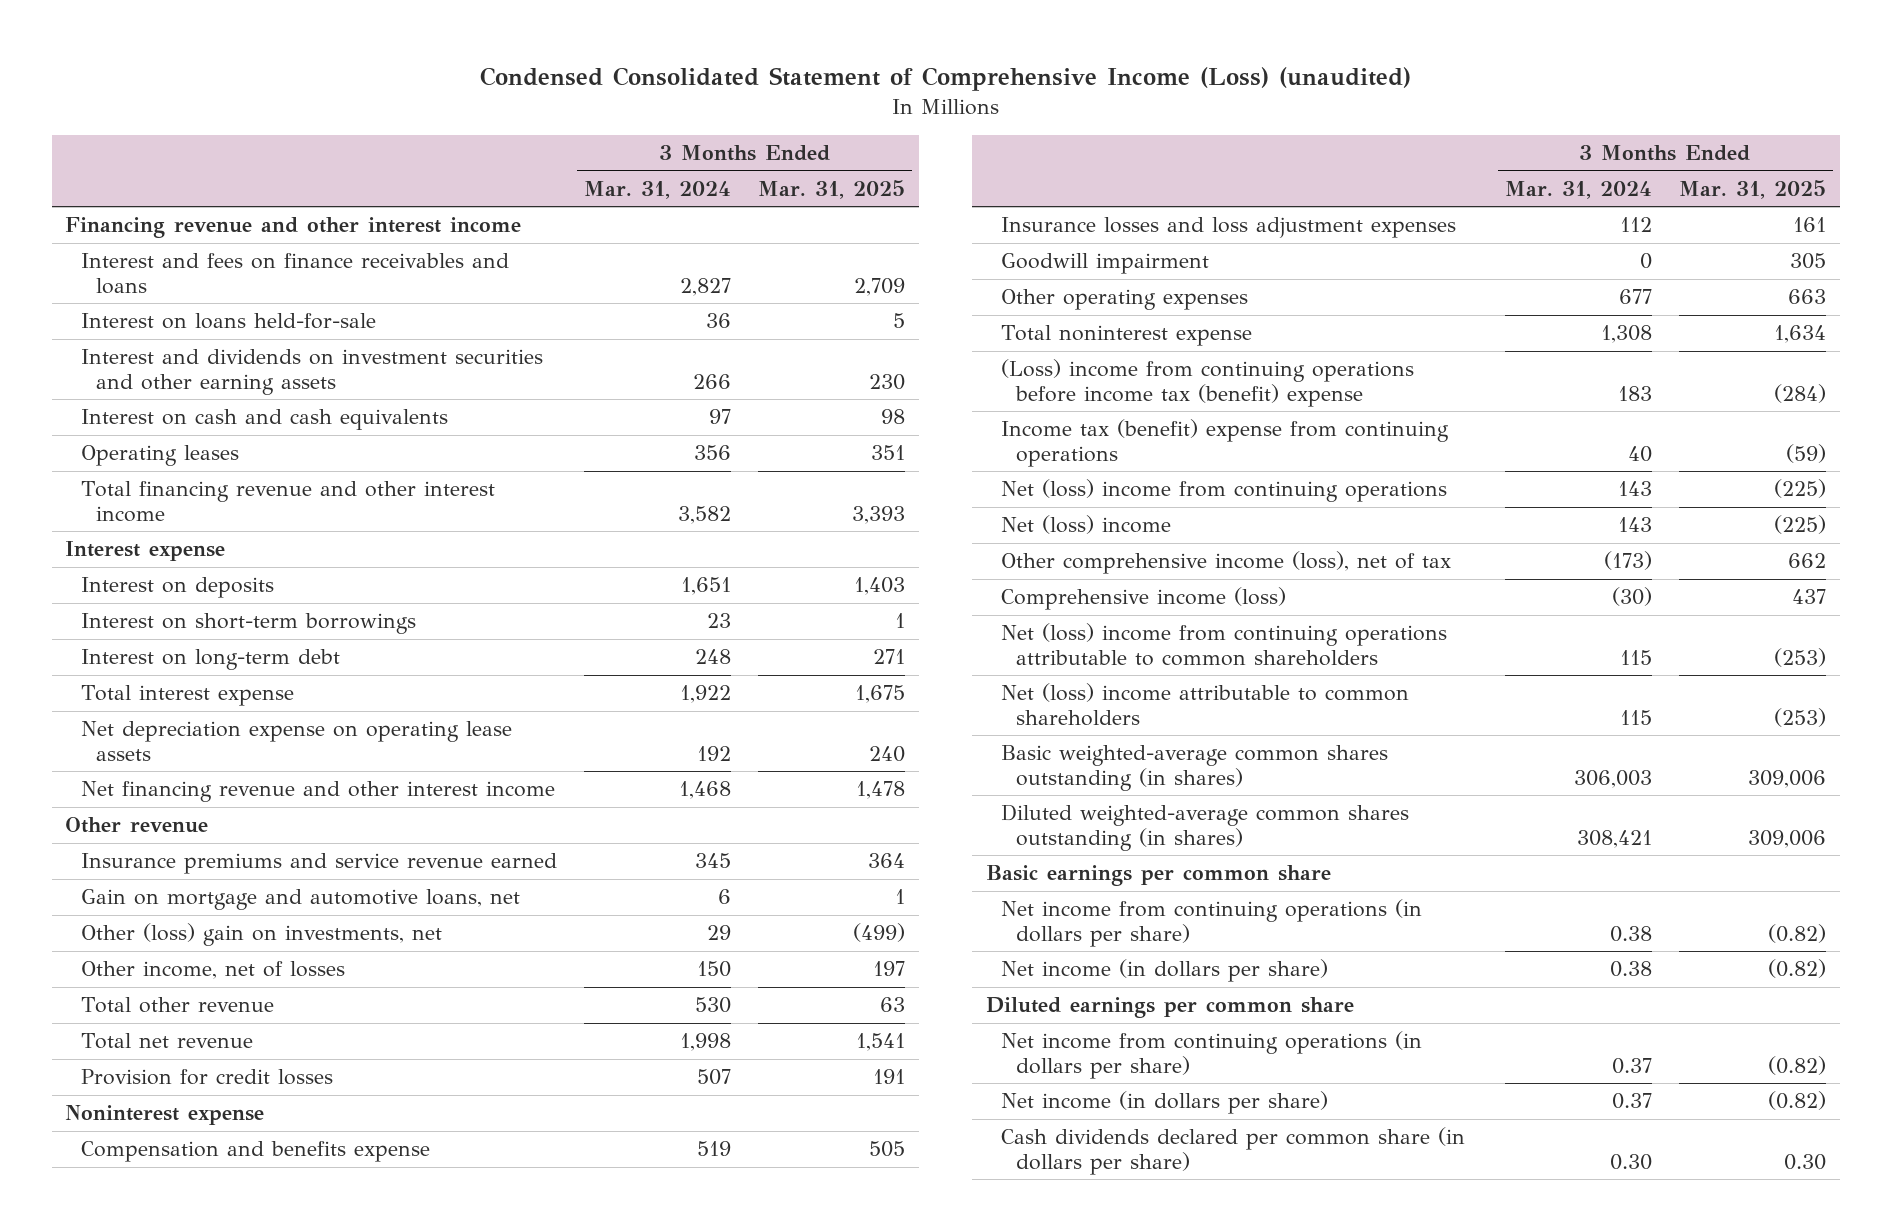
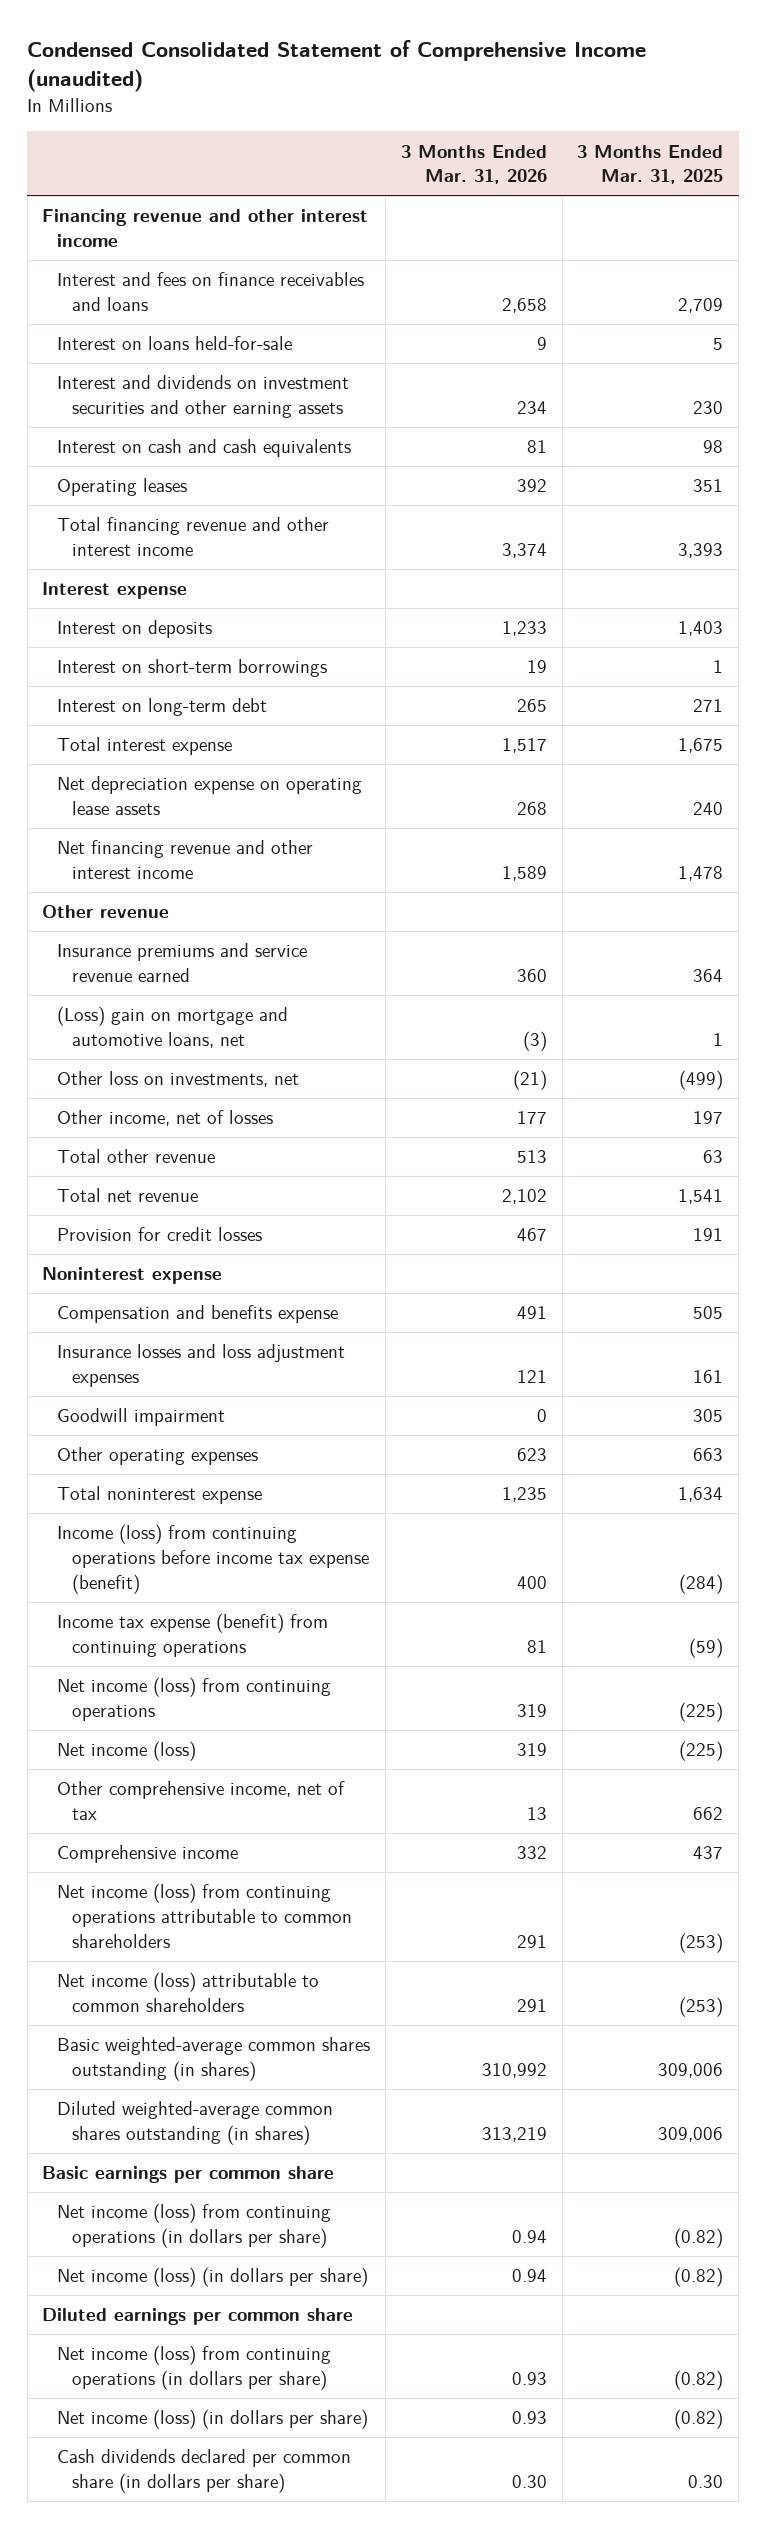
- Condensed Consolidated Statement of Comprehensive Income (Loss) (unaudited)
+ Condensed Consolidated Statement of Comprehensive Income (unaudited)
- | 3 Months Ended Mar. 31, 2024 | 3 Months Ended Mar. 31, 2025
+ | 3 Months Ended Mar. 31, 2026 | 3 Months Ended Mar. 31, 2025
- Gain on mortgage and automotive loans, net | 6 | 1
- Other (loss) gain on investments, net | 29 | (499)
+ (Loss) gain on mortgage and automotive loans, net | (3) | 1
+ Other loss on investments, net | (21) | (499)
- (Loss) income from continuing operations before income tax (benefit) expense | 183 | (284)
- Income tax (benefit) expense from continuing operations | 40 | (59)
- Net (loss) income from continuing operations | 143 | (225)
- Net (loss) income | 143 | (225)
- Other comprehensive income (loss), net of tax | (173) | 662
- Comprehensive income (loss) | (30) | 437
- Net (loss) income from continuing operations attributable to common shareholders | 115 | (253)
- Net (loss) income attributable to common shareholders | 115 | (253)
+ Income (loss) from continuing operations before income tax expense (benefit) | 400 | (284)
+ Income tax expense (benefit) from continuing operations | 81 | (59)
+ Net income (loss) from continuing operations | 319 | (225)
+ Net income (loss) | 319 | (225)
+ Other comprehensive income, net of tax | 13 | 662
+ Comprehensive income | 332 | 437
+ Net income (loss) from continuing operations attributable to common shareholders | 291 | (253)
+ Net income (loss) attributable to common shareholders | 291 | (253)
- Net income from continuing operations (in dollars per share) | 0.38 | (0.82)
- Net income (in dollars per share) | 0.38 | (0.82)
+ Net income (loss) from continuing operations (in dollars per share) | 0.94 | (0.82)
+ Net income (loss) (in dollars per share) | 0.94 | (0.82)
- Net income from continuing operations (in dollars per share) | 0.37 | (0.82)
- Net income (in dollars per share) | 0.37 | (0.82)
+ Net income (loss) from continuing operations (in dollars per share) | 0.93 | (0.82)
+ Net income (loss) (in dollars per share) | 0.93 | (0.82)

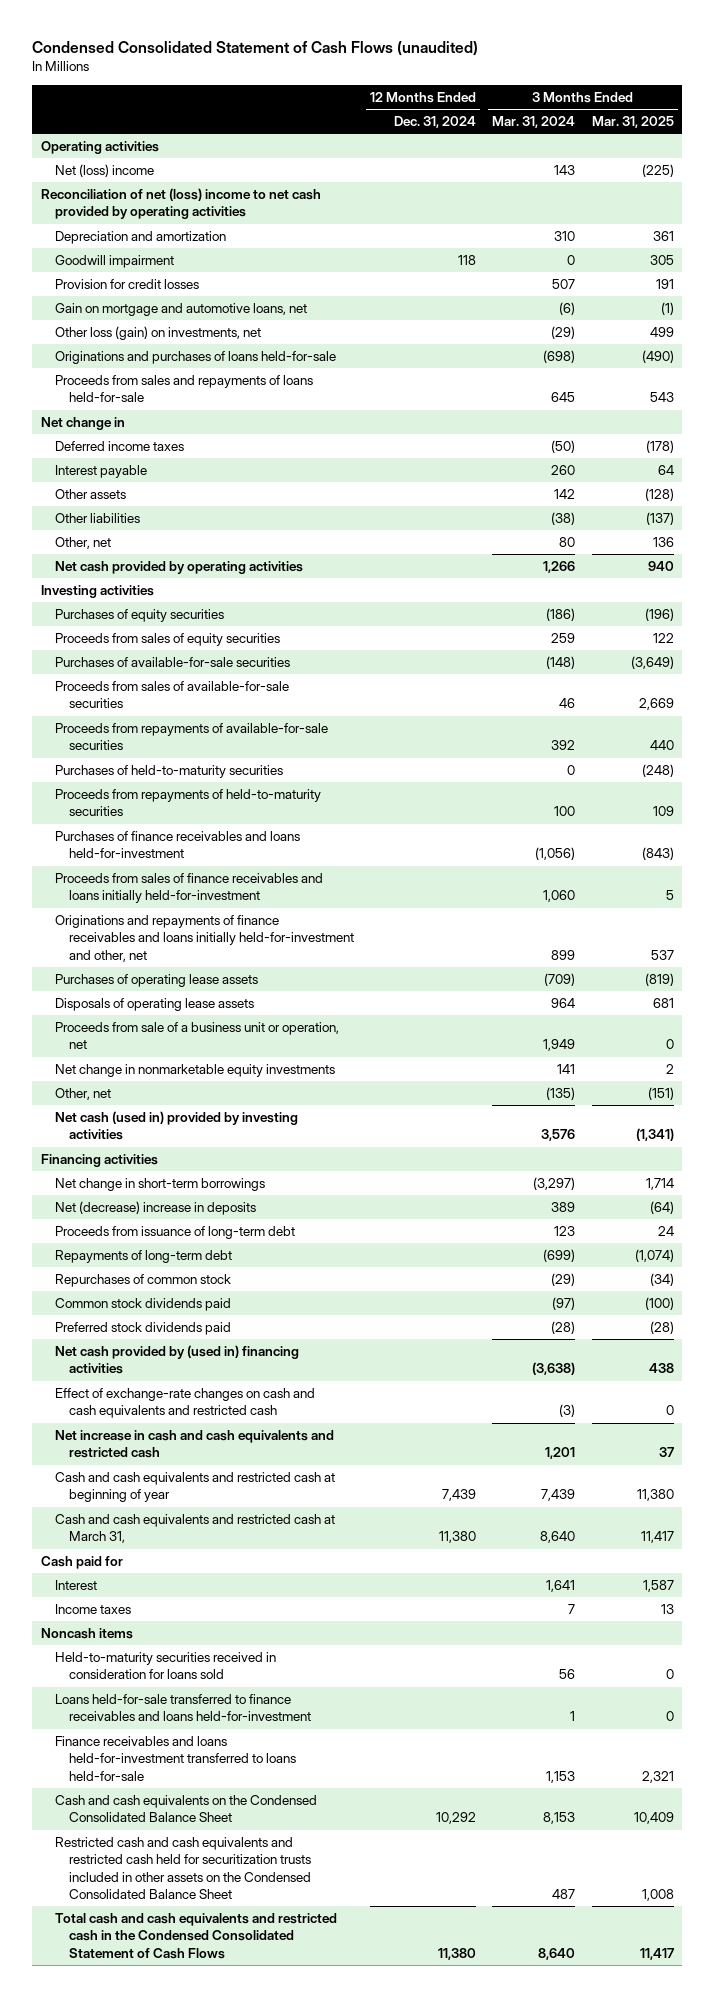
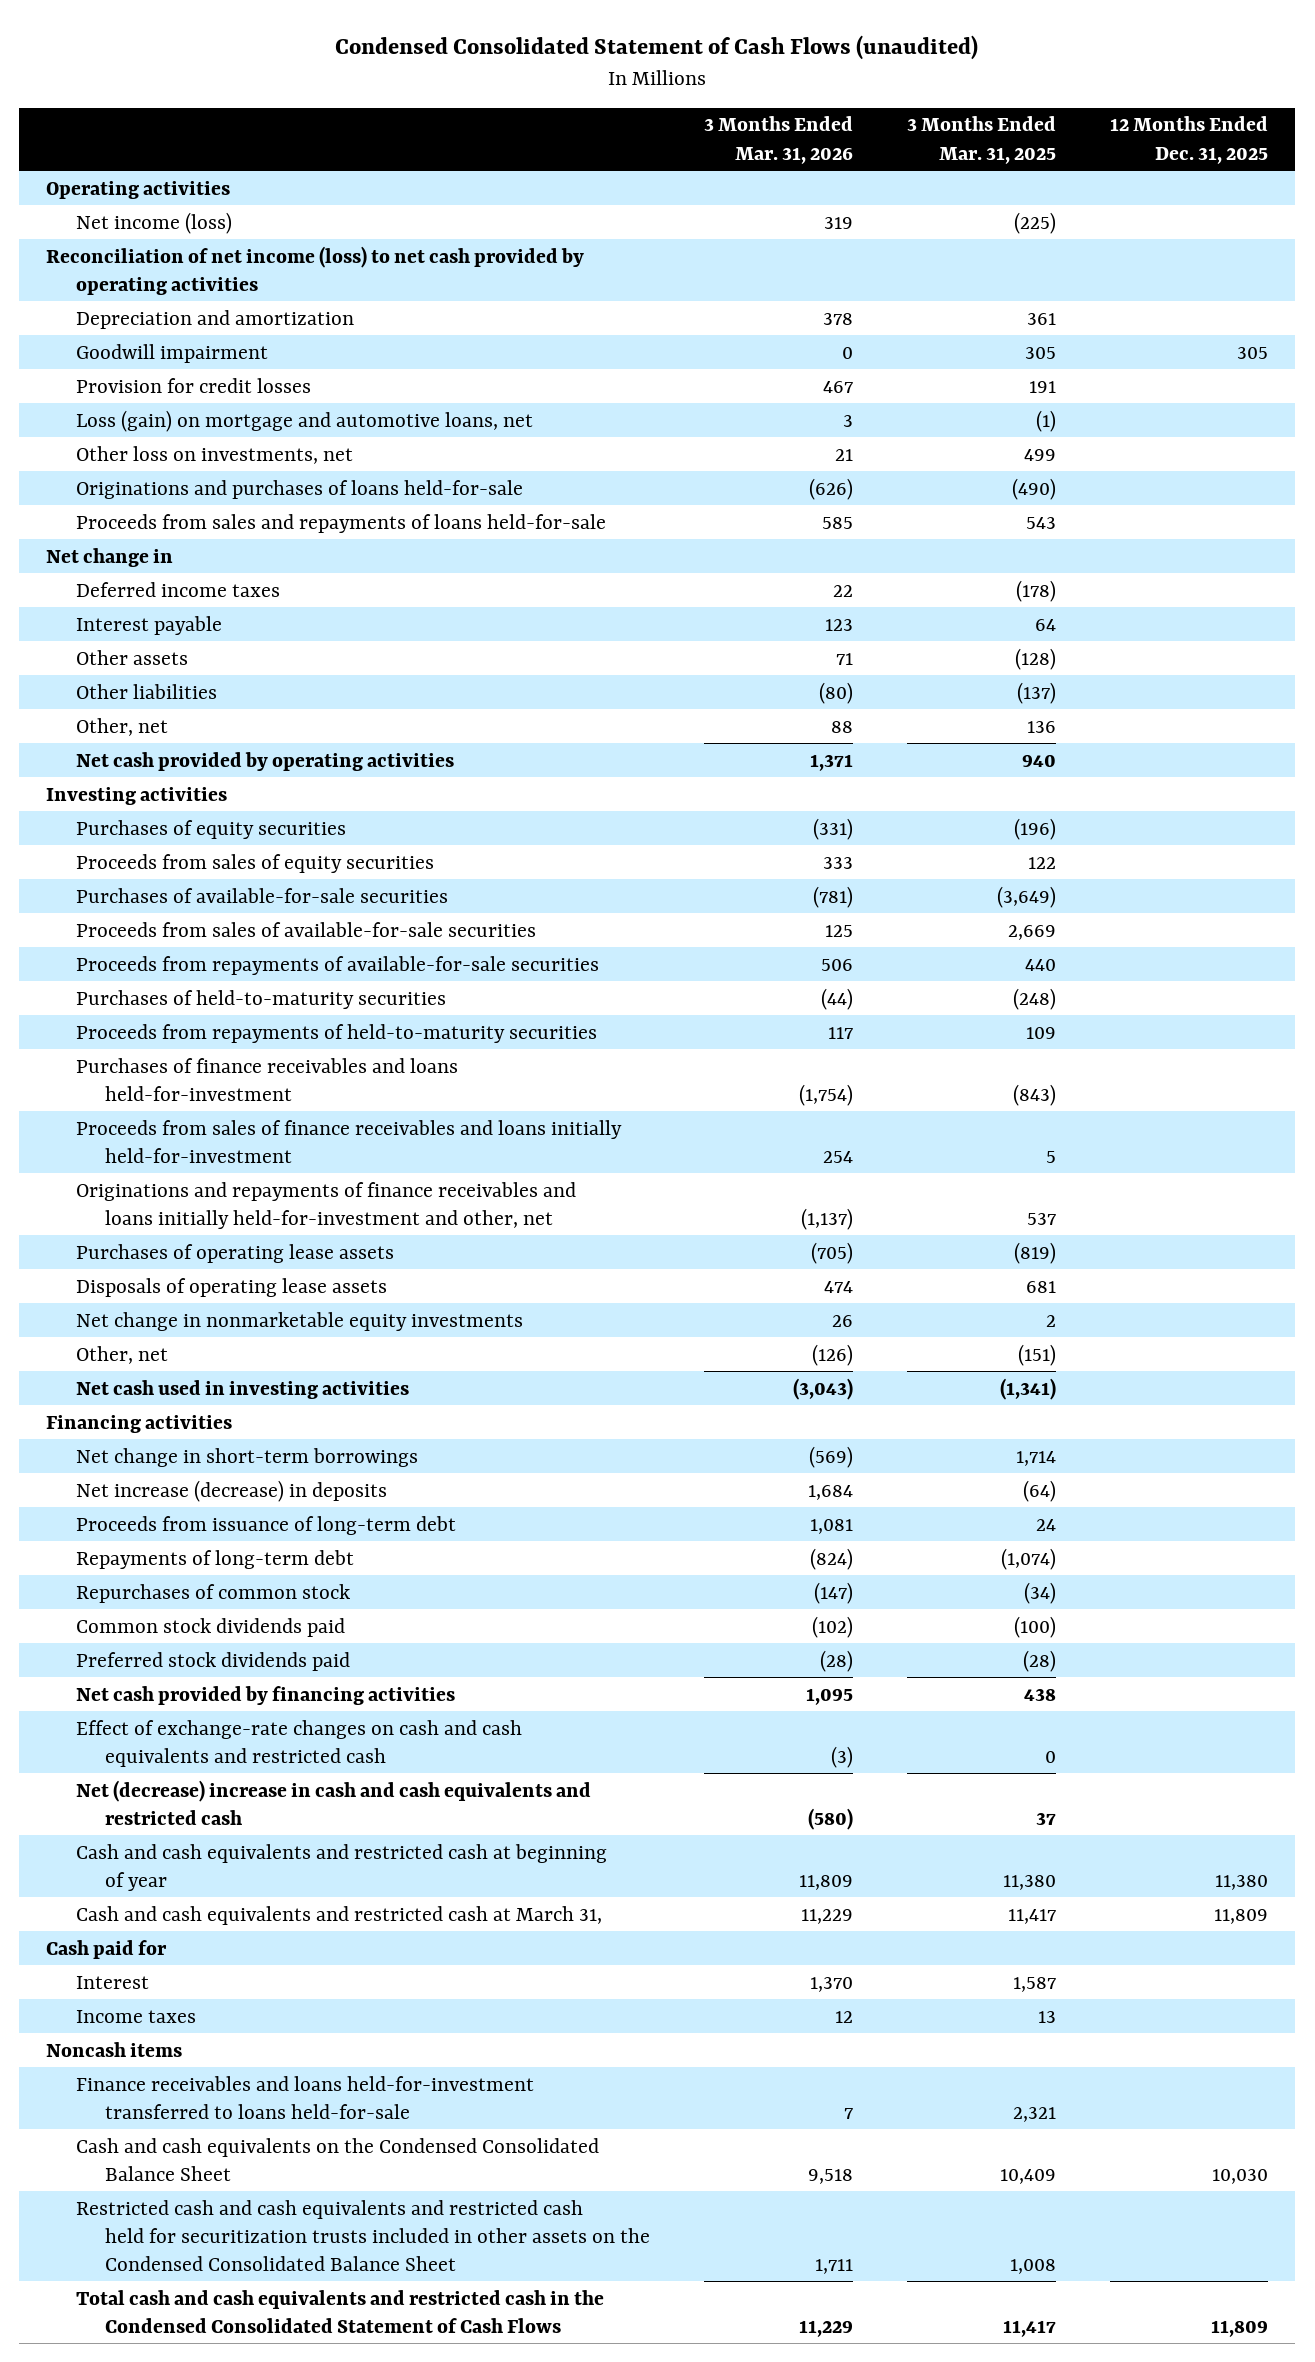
- | 12 Months Ended Dec. 31, 2024 | 3 Months Ended Mar. 31, 2024 | 3 Months Ended Mar. 31, 2025
+ | 3 Months Ended Mar. 31, 2026 | 3 Months Ended Mar. 31, 2025 | 12 Months Ended Dec. 31, 2025
- Net (loss) income | | 143 | (225)
- Reconciliation of net (loss) income to net cash provided by operating activities
+ Net income (loss) | 319 | (225) |
+ Reconciliation of net income (loss) to net cash provided by operating activities
- Gain on mortgage and automotive loans, net | | (6) | (1)
- Other loss (gain) on investments, net | | (29) | 499
+ Loss (gain) on mortgage and automotive loans, net | 3 | (1) |
+ Other loss on investments, net | 21 | 499 |
- Proceeds from sale of a business unit or operation, net | | 1,949 | 0
- Net cash (used in) provided by investing activities | | 3,576 | (1,341)
+ Net cash used in investing activities | (3,043) | (1,341) |
- Net (decrease) increase in deposits | | 389 | (64)
+ Net increase (decrease) in deposits | 1,684 | (64) |
- Net cash provided by (used in) financing activities | | (3,638) | 438
+ Net cash provided by financing activities | 1,095 | 438 |
- Net increase in cash and cash equivalents and restricted cash | | 1,201 | 37
+ Net (decrease) increase in cash and cash equivalents and restricted cash | (580) | 37 |
- Held-to-maturity securities received in consideration for loans sold | | 56 | 0
- Loans held-for-sale transferred to finance receivables and loans held-for-investment | | 1 | 0

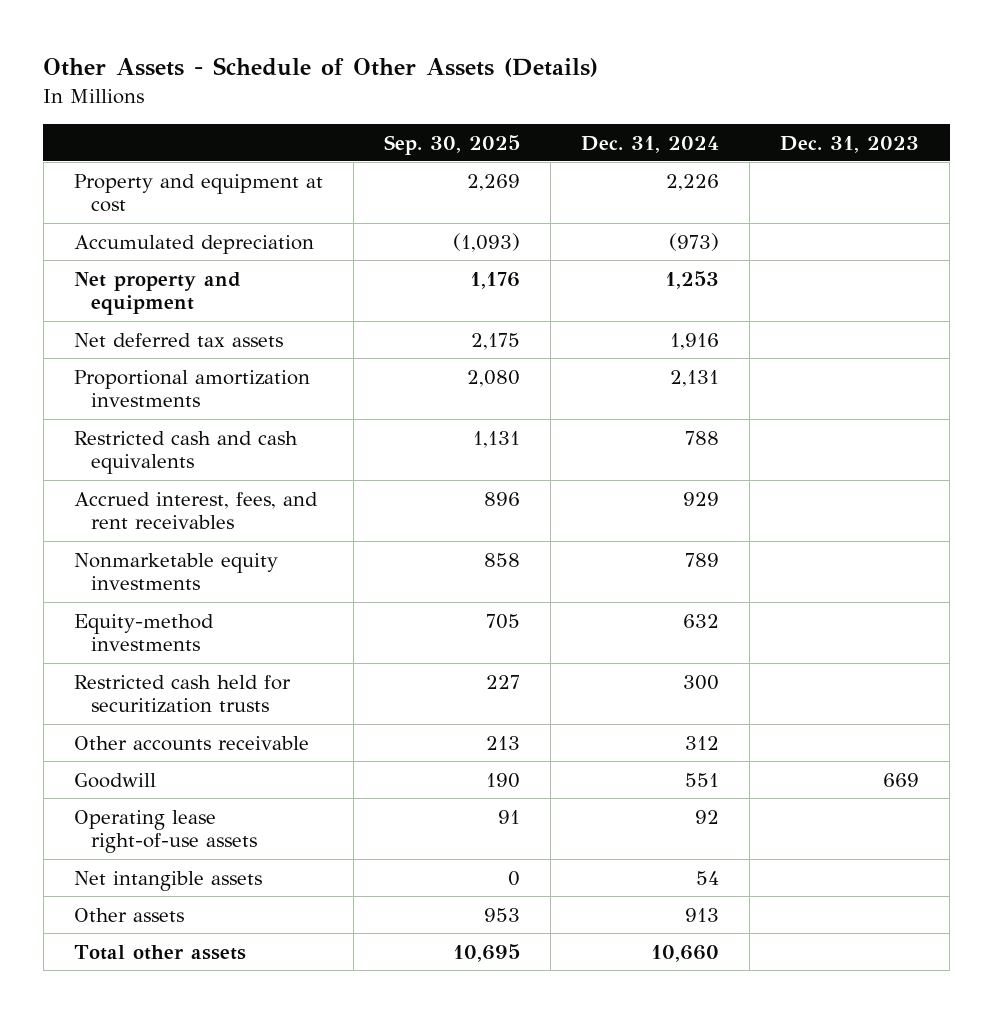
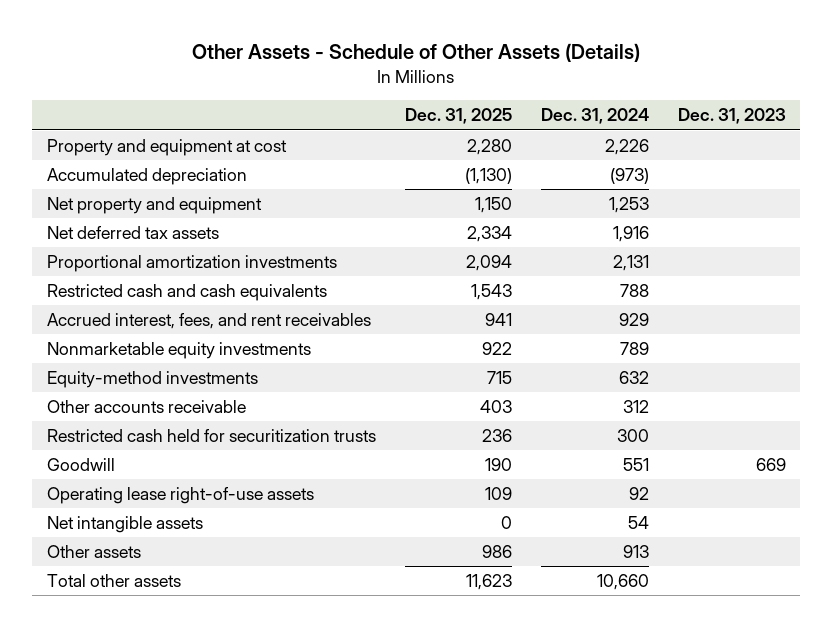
- | Sep. 30, 2025 | Dec. 31, 2024 | Dec. 31, 2023
+ | Dec. 31, 2025 | Dec. 31, 2024 | Dec. 31, 2023
moved down: Restricted cash held for securitization trusts | 236 | 300 |

